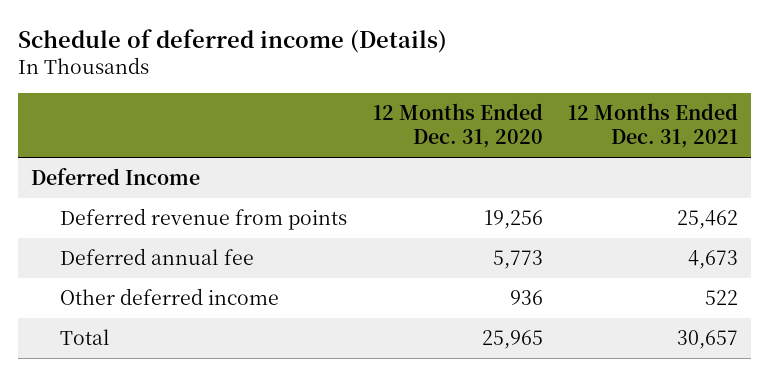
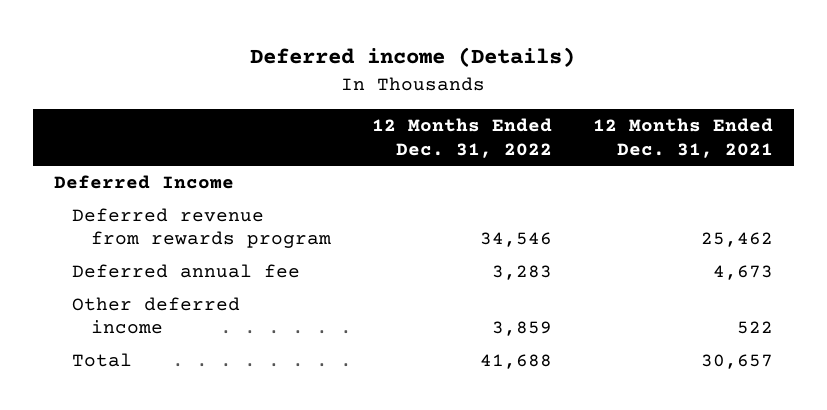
- Schedule of deferred income (Details)
+ Deferred income (Details)
- | 12 Months Ended Dec. 31, 2020 | 12 Months Ended Dec. 31, 2021
+ | 12 Months Ended Dec. 31, 2022 | 12 Months Ended Dec. 31, 2021
- Deferred revenue from points | 19,256 | 25,462
+ Deferred revenue from rewards program | 34,546 | 25,462

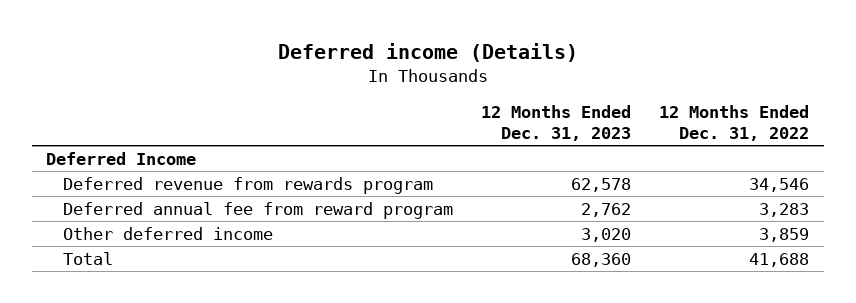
- | 12 Months Ended Dec. 31, 2022 | 12 Months Ended Dec. 31, 2021
+ | 12 Months Ended Dec. 31, 2023 | 12 Months Ended Dec. 31, 2022
- Deferred annual fee | 3,283 | 4,673
+ Deferred annual fee from reward program | 2,762 | 3,283

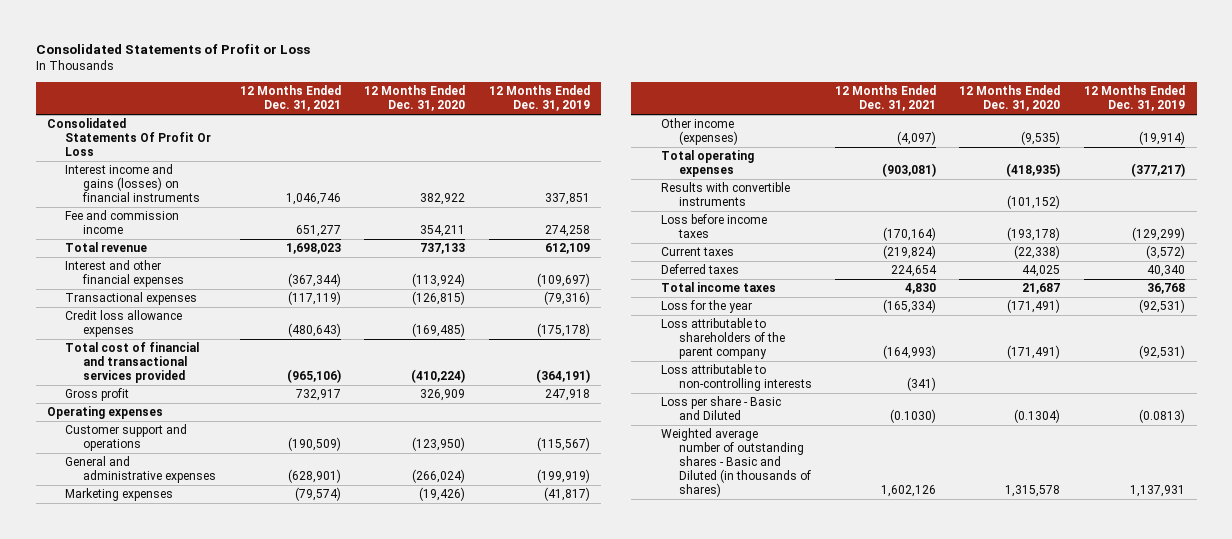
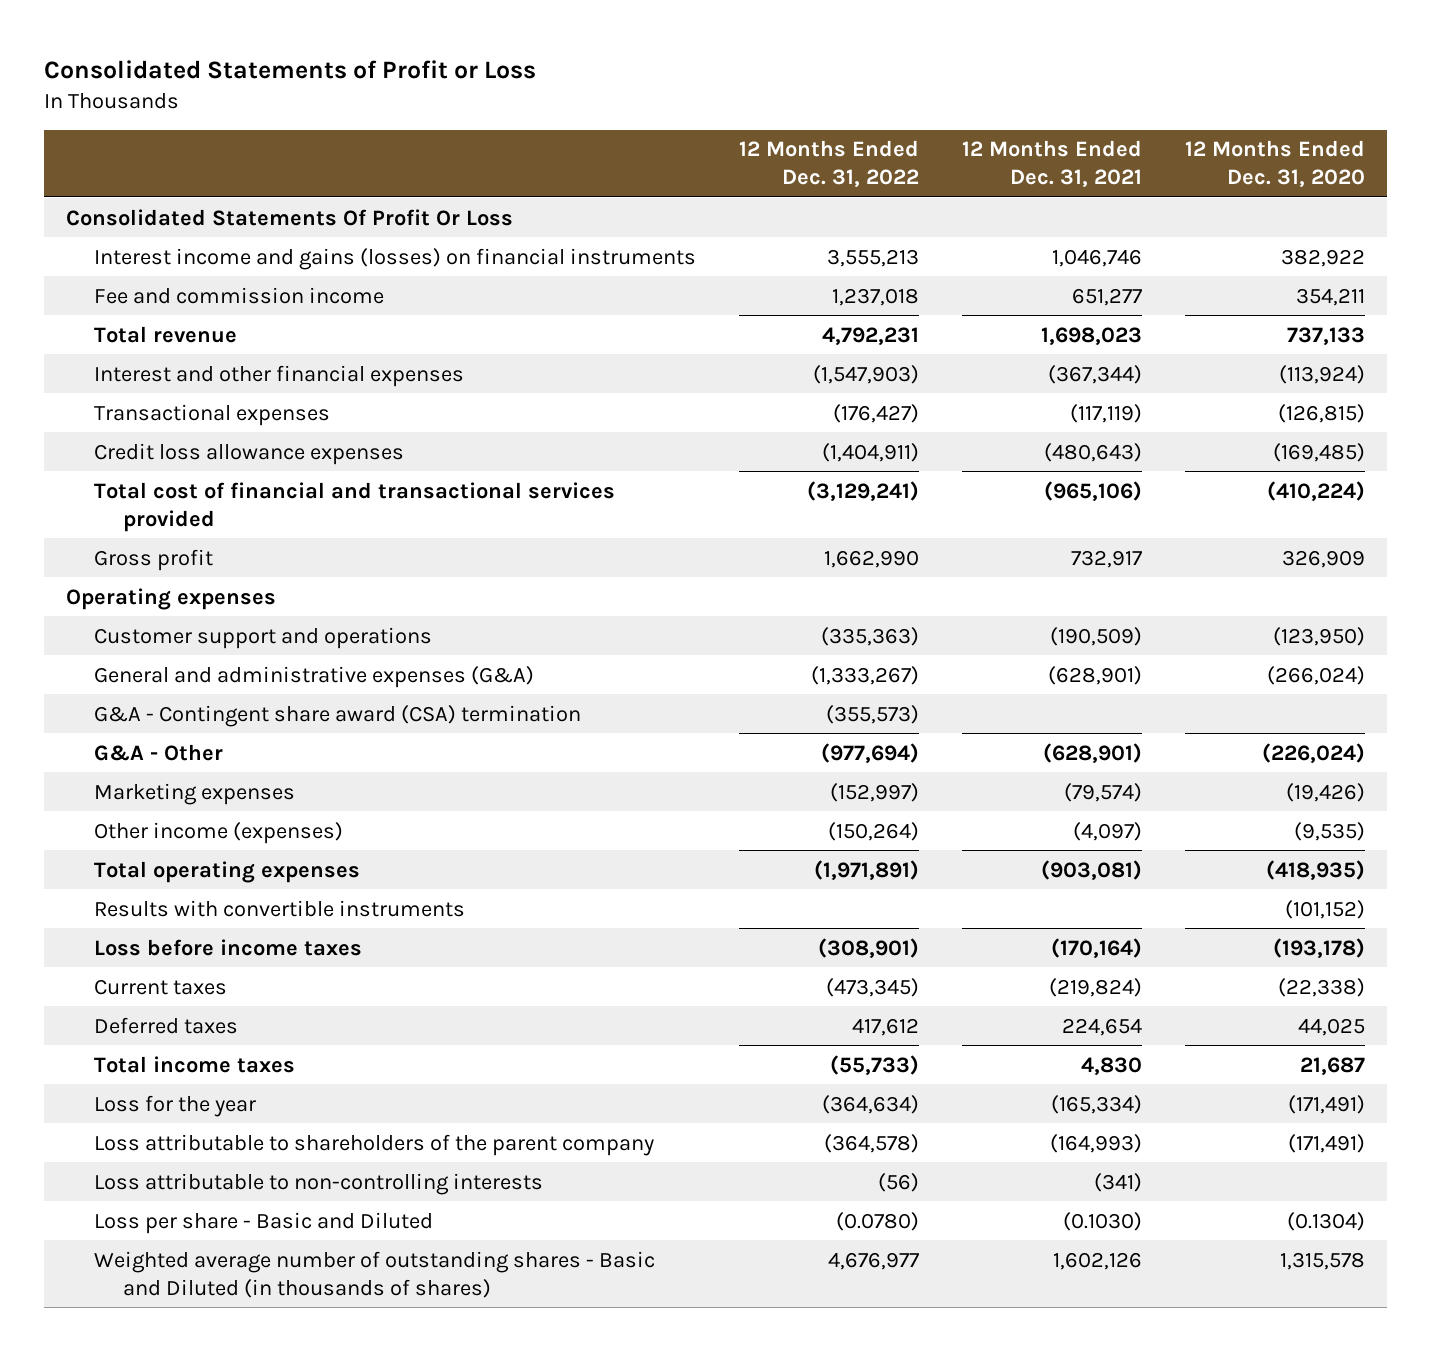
- | 12 Months Ended Dec. 31, 2021 | 12 Months Ended Dec. 31, 2020 | 12 Months Ended Dec. 31, 2019
+ | 12 Months Ended Dec. 31, 2022 | 12 Months Ended Dec. 31, 2021 | 12 Months Ended Dec. 31, 2020
- General and administrative expenses | (628,901) | (266,024) | (199,919)
+ General and administrative expenses (G&A) | (1,333,267) | (628,901) | (266,024)
+ G&A - Contingent share award (CSA) termination | (355,573) | |
+ G&A - Other | (977,694) | (628,901) | (226,024)

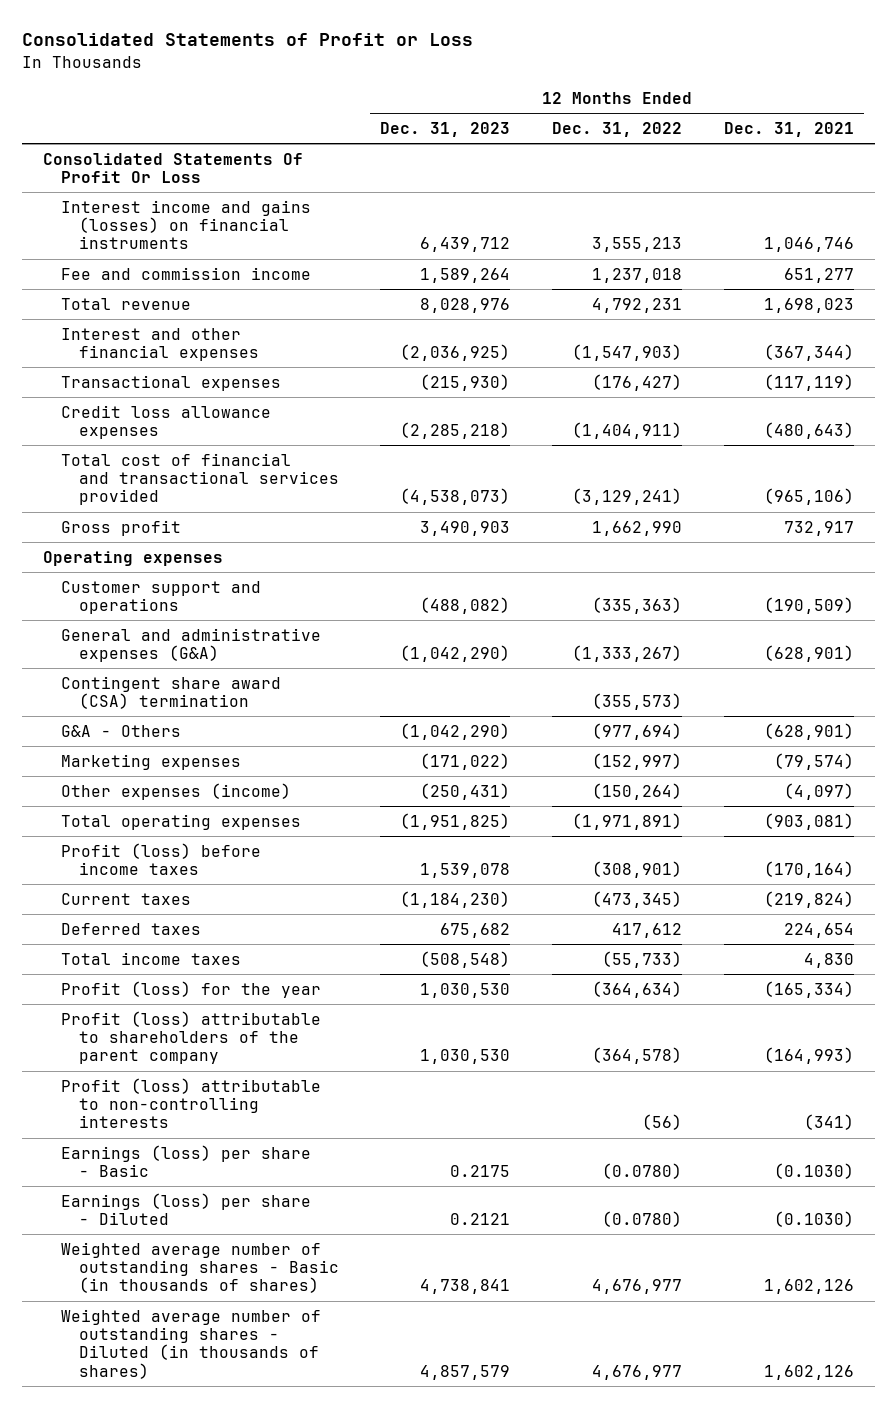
- | 12 Months Ended Dec. 31, 2022 | 12 Months Ended Dec. 31, 2021 | 12 Months Ended Dec. 31, 2020
+ | 12 Months Ended Dec. 31, 2023 | 12 Months Ended Dec. 31, 2022 | 12 Months Ended Dec. 31, 2021
- G&A - Contingent share award (CSA) termination | (355,573) | |
- G&A - Other | (977,694) | (628,901) | (226,024)
+ Contingent share award (CSA) termination | | (355,573) |
+ G&A - Others | (1,042,290) | (977,694) | (628,901)
- Other income (expenses) | (150,264) | (4,097) | (9,535)
+ Other expenses (income) | (250,431) | (150,264) | (4,097)
- Results with convertible instruments | | | (101,152)
- Loss before income taxes | (308,901) | (170,164) | (193,178)
+ Profit (loss) before income taxes | 1,539,078 | (308,901) | (170,164)
- Loss for the year | (364,634) | (165,334) | (171,491)
- Loss attributable to shareholders of the parent company | (364,578) | (164,993) | (171,491)
- Loss attributable to non-controlling interests | (56) | (341) |
- Loss per share - Basic and Diluted | (0.0780) | (0.1030) | (0.1304)
- Weighted average number of outstanding shares - Basic and Diluted (in thousands of shares) | 4,676,977 | 1,602,126 | 1,315,578
+ Profit (loss) for the year | 1,030,530 | (364,634) | (165,334)
+ Profit (loss) attributable to shareholders of the parent company | 1,030,530 | (364,578) | (164,993)
+ Profit (loss) attributable to non-controlling interests | | (56) | (341)
+ Earnings (loss) per share - Basic | 0.2175 | (0.0780) | (0.1030)
+ Earnings (loss) per share - Diluted | 0.2121 | (0.0780) | (0.1030)
+ Weighted average number of outstanding shares - Basic (in thousands of shares) | 4,738,841 | 4,676,977 | 1,602,126
+ Weighted average number of outstanding shares - Diluted (in thousands of shares) | 4,857,579 | 4,676,977 | 1,602,126

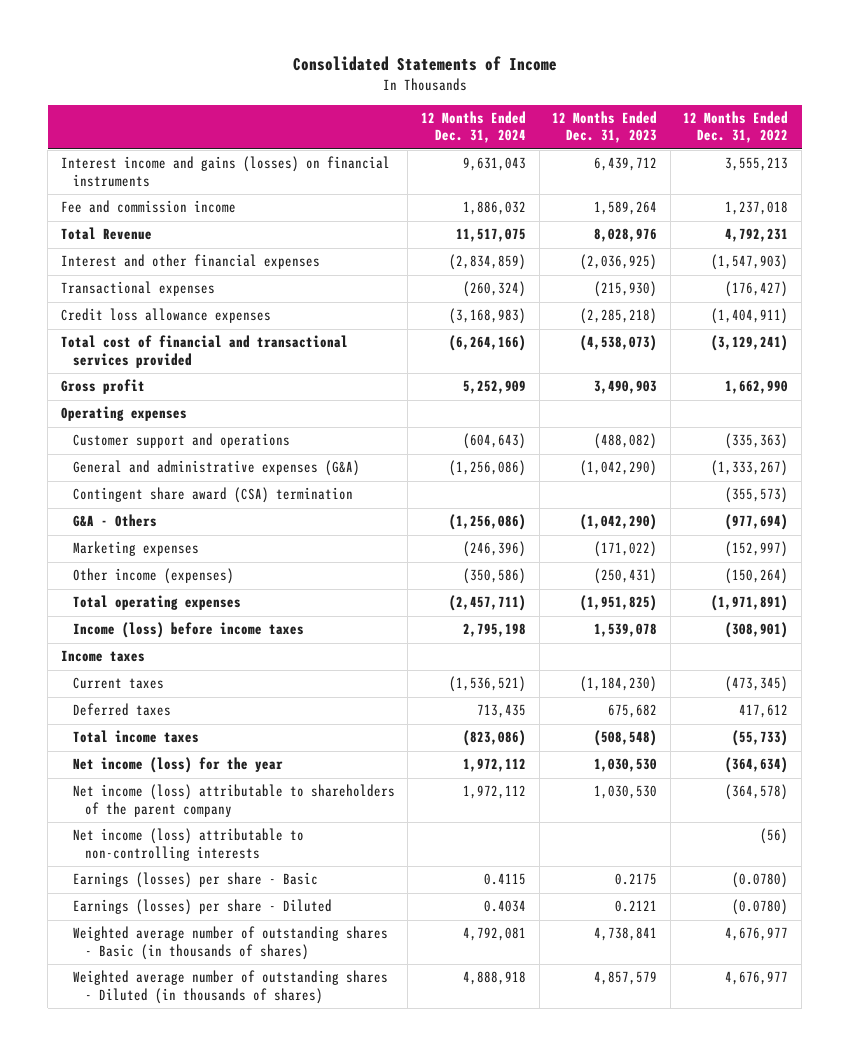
- Consolidated Statements of Profit or Loss
+ Consolidated Statements of Income
- | 12 Months Ended Dec. 31, 2023 | 12 Months Ended Dec. 31, 2022 | 12 Months Ended Dec. 31, 2021
+ | 12 Months Ended Dec. 31, 2024 | 12 Months Ended Dec. 31, 2023 | 12 Months Ended Dec. 31, 2022
- Consolidated Statements Of Profit Or Loss
- Total revenue | 8,028,976 | 4,792,231 | 1,698,023
+ Total Revenue | 11,517,075 | 8,028,976 | 4,792,231
- Other expenses (income) | (250,431) | (150,264) | (4,097)
+ Other income (expenses) | (350,586) | (250,431) | (150,264)
- Profit (loss) before income taxes | 1,539,078 | (308,901) | (170,164)
+ Income (loss) before income taxes | 2,795,198 | 1,539,078 | (308,901)
+ Income taxes
- Profit (loss) for the year | 1,030,530 | (364,634) | (165,334)
- Profit (loss) attributable to shareholders of the parent company | 1,030,530 | (364,578) | (164,993)
- Profit (loss) attributable to non-controlling interests | | (56) | (341)
- Earnings (loss) per share - Basic | 0.2175 | (0.0780) | (0.1030)
- Earnings (loss) per share - Diluted | 0.2121 | (0.0780) | (0.1030)
+ Net income (loss) for the year | 1,972,112 | 1,030,530 | (364,634)
+ Net income (loss) attributable to shareholders of the parent company | 1,972,112 | 1,030,530 | (364,578)
+ Net income (loss) attributable to non-controlling interests | | | (56)
+ Earnings (losses) per share - Basic | 0.4115 | 0.2175 | (0.0780)
+ Earnings (losses) per share - Diluted | 0.4034 | 0.2121 | (0.0780)

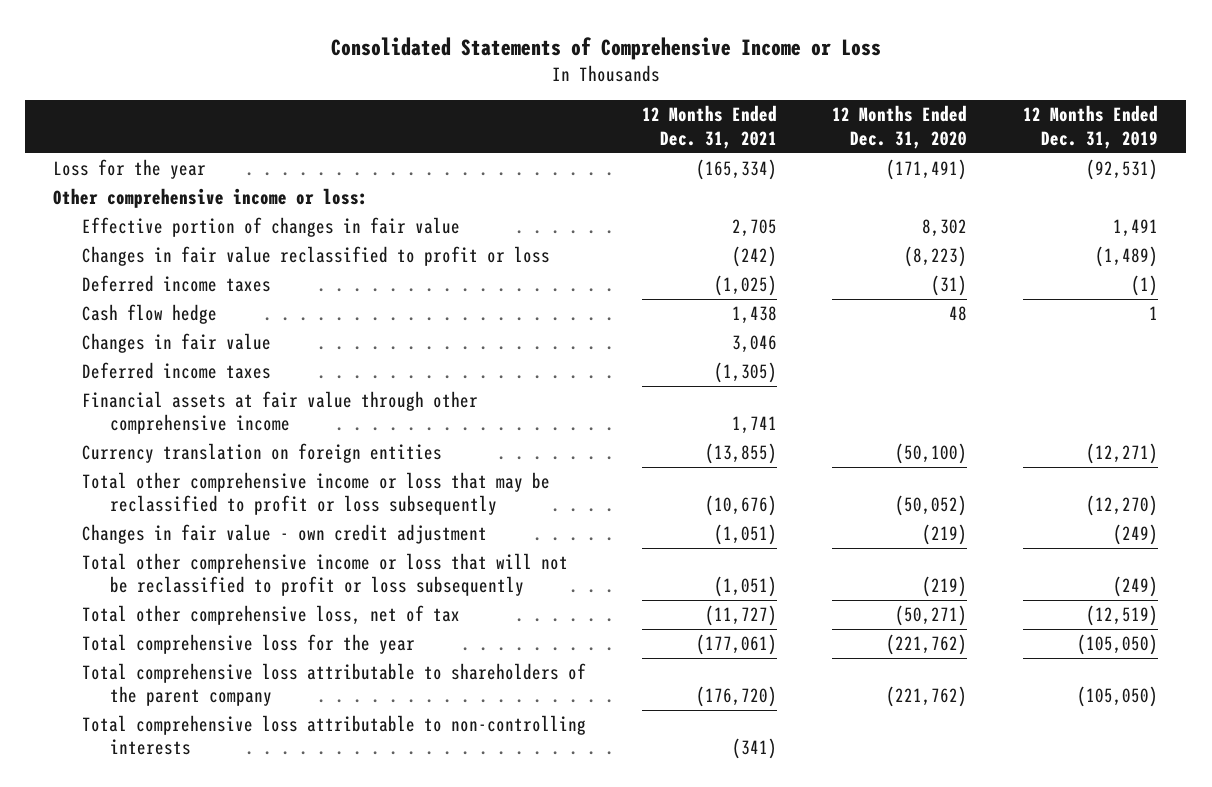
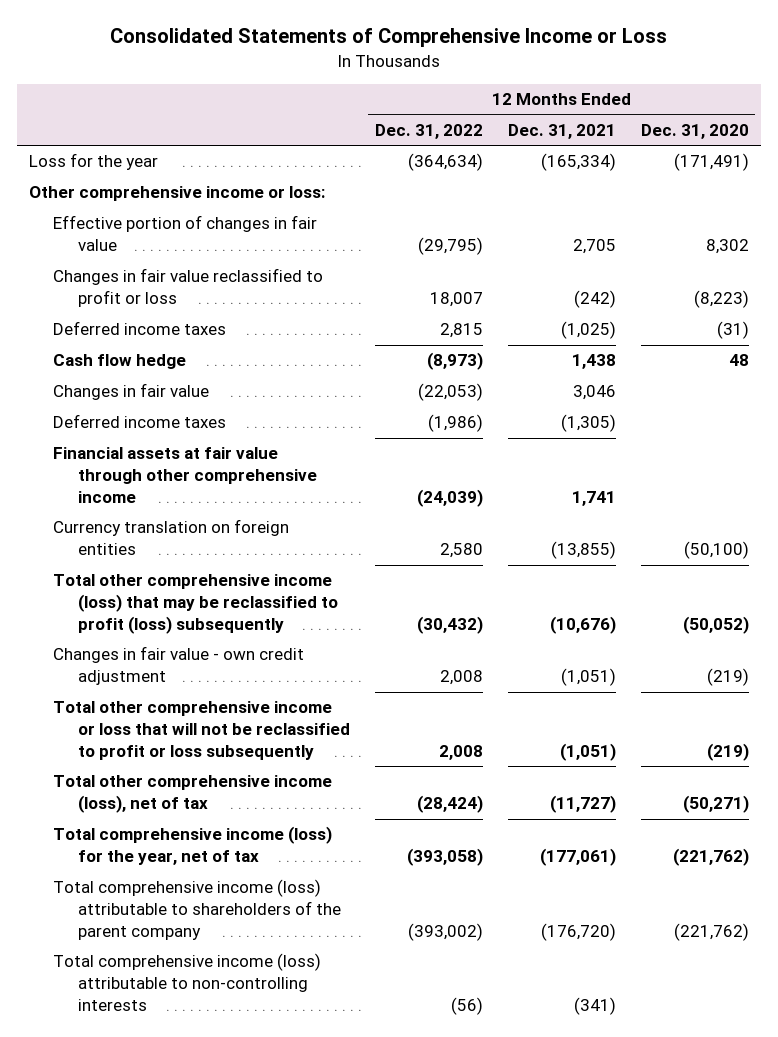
- | 12 Months Ended Dec. 31, 2021 | 12 Months Ended Dec. 31, 2020 | 12 Months Ended Dec. 31, 2019
+ | 12 Months Ended Dec. 31, 2022 | 12 Months Ended Dec. 31, 2021 | 12 Months Ended Dec. 31, 2020
- Total other comprehensive income or loss that may be reclassified to profit or loss subsequently | (10,676) | (50,052) | (12,270)
+ Total other comprehensive income (loss) that may be reclassified to profit (loss) subsequently | (30,432) | (10,676) | (50,052)
- Total other comprehensive loss, net of tax | (11,727) | (50,271) | (12,519)
- Total comprehensive loss for the year | (177,061) | (221,762) | (105,050)
- Total comprehensive loss attributable to shareholders of the parent company | (176,720) | (221,762) | (105,050)
- Total comprehensive loss attributable to non-controlling interests | (341) | |
+ Total other comprehensive income (loss), net of tax | (28,424) | (11,727) | (50,271)
+ Total comprehensive income (loss) for the year, net of tax | (393,058) | (177,061) | (221,762)
+ Total comprehensive income (loss) attributable to shareholders of the parent company | (393,002) | (176,720) | (221,762)
+ Total comprehensive income (loss) attributable to non-controlling interests | (56) | (341) |

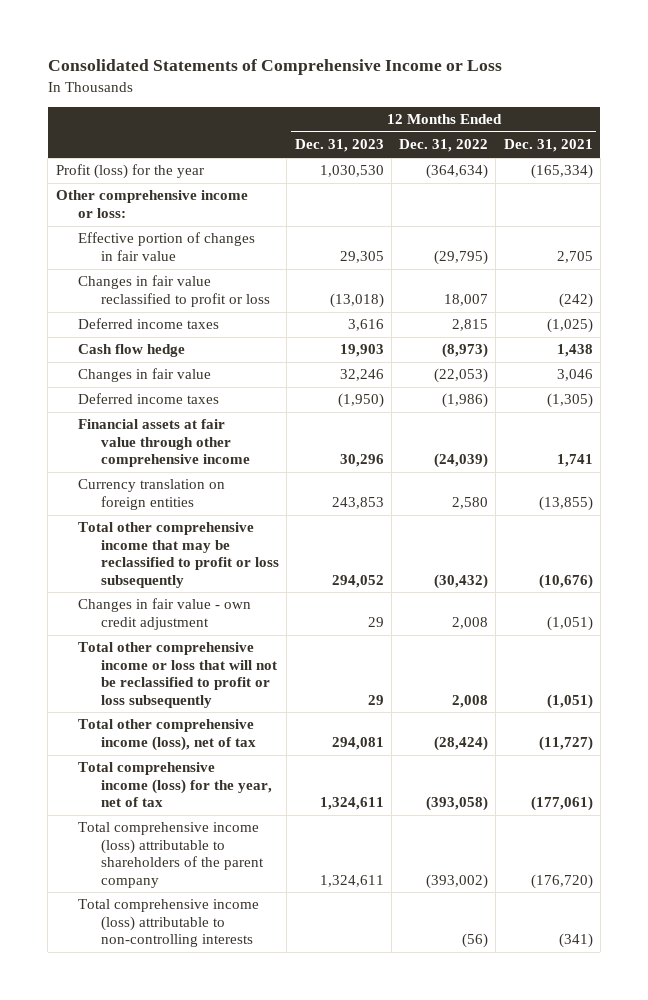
- | 12 Months Ended Dec. 31, 2022 | 12 Months Ended Dec. 31, 2021 | 12 Months Ended Dec. 31, 2020
+ | 12 Months Ended Dec. 31, 2023 | 12 Months Ended Dec. 31, 2022 | 12 Months Ended Dec. 31, 2021
- Loss for the year | (364,634) | (165,334) | (171,491)
+ Profit (loss) for the year | 1,030,530 | (364,634) | (165,334)
- Total other comprehensive income (loss) that may be reclassified to profit (loss) subsequently | (30,432) | (10,676) | (50,052)
+ Total other comprehensive income that may be reclassified to profit or loss subsequently | 294,052 | (30,432) | (10,676)

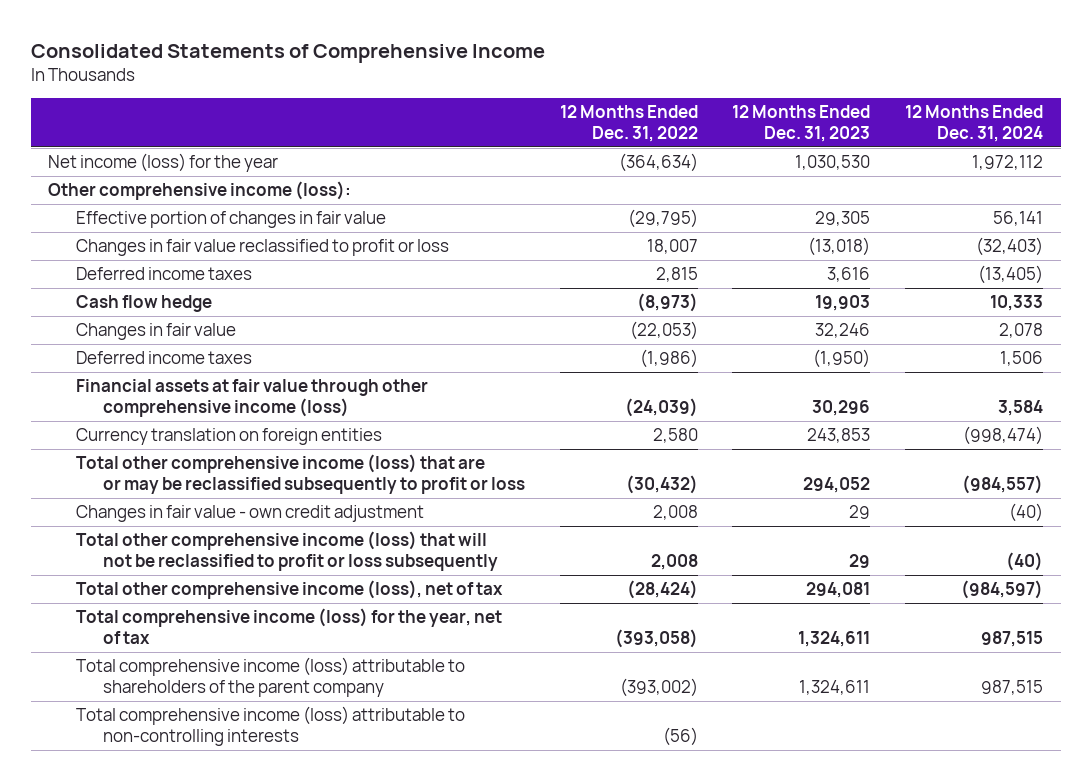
- Consolidated Statements of Comprehensive Income or Loss
+ Consolidated Statements of Comprehensive Income
- | 12 Months Ended Dec. 31, 2023 | 12 Months Ended Dec. 31, 2022 | 12 Months Ended Dec. 31, 2021
+ | 12 Months Ended Dec. 31, 2022 | 12 Months Ended Dec. 31, 2023 | 12 Months Ended Dec. 31, 2024
- Profit (loss) for the year | 1,030,530 | (364,634) | (165,334)
- Other comprehensive income or loss:
+ Net income (loss) for the year | (364,634) | 1,030,530 | 1,972,112
+ Other comprehensive income (loss):
- Financial assets at fair value through other comprehensive income | 30,296 | (24,039) | 1,741
+ Financial assets at fair value through other comprehensive income (loss) | (24,039) | 30,296 | 3,584
- Total other comprehensive income that may be reclassified to profit or loss subsequently | 294,052 | (30,432) | (10,676)
+ Total other comprehensive income (loss) that are or may be reclassified subsequently to profit or loss | (30,432) | 294,052 | (984,557)
- Total other comprehensive income or loss that will not be reclassified to profit or loss subsequently | 29 | 2,008 | (1,051)
+ Total other comprehensive income (loss) that will not be reclassified to profit or loss subsequently | 2,008 | 29 | (40)

